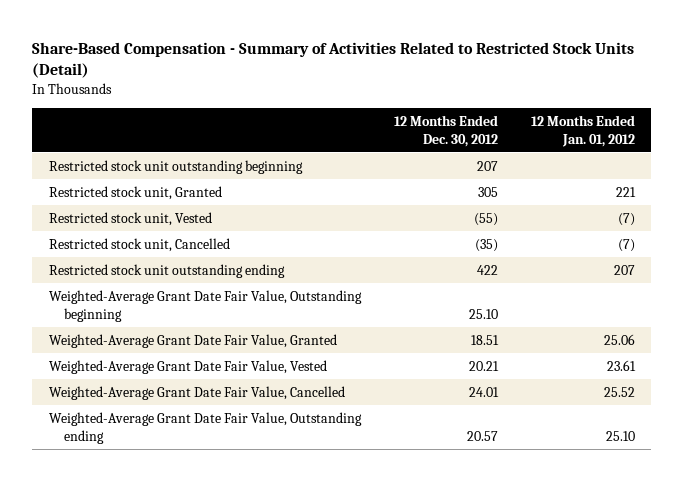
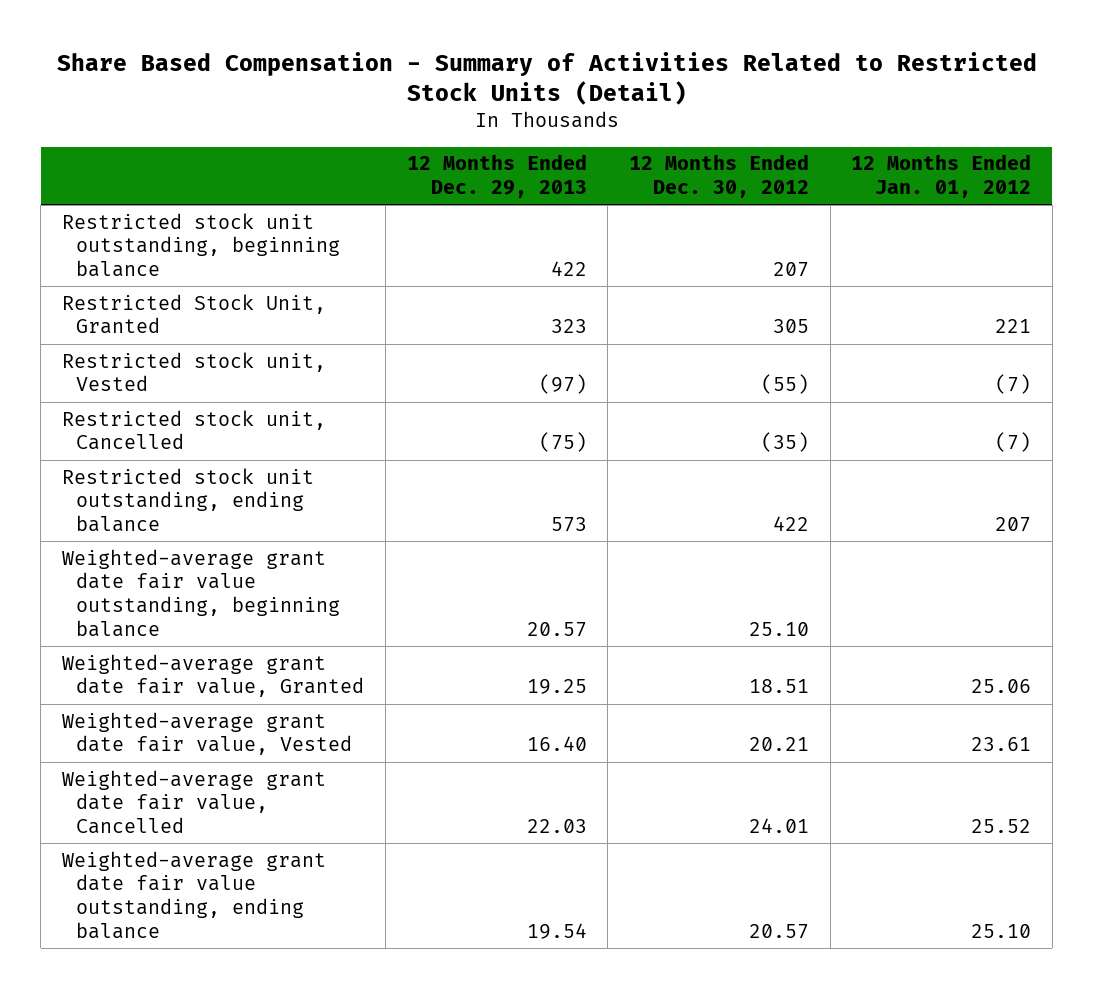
- Share-Based Compensation - Summary of Activities Related to Restricted Stock Units (Detail)
+ Share Based Compensation - Summary of Activities Related to Restricted Stock Units (Detail)
- | 12 Months Ended Dec. 30, 2012 | 12 Months Ended Jan. 01, 2012
+ | 12 Months Ended Dec. 29, 2013 | 12 Months Ended Dec. 30, 2012 | 12 Months Ended Jan. 01, 2012
- Restricted stock unit outstanding beginning | 207 |
- Restricted stock unit, Granted | 305 | 221
+ Restricted stock unit outstanding, beginning balance | 422 | 207 |
+ Restricted Stock Unit, Granted | 323 | 305 | 221
- Restricted stock unit outstanding ending | 422 | 207
- Weighted-Average Grant Date Fair Value, Outstanding beginning | 25.10 |
- Weighted-Average Grant Date Fair Value, Granted | 18.51 | 25.06
- Weighted-Average Grant Date Fair Value, Vested | 20.21 | 23.61
- Weighted-Average Grant Date Fair Value, Cancelled | 24.01 | 25.52
- Weighted-Average Grant Date Fair Value, Outstanding ending | 20.57 | 25.10
+ Restricted stock unit outstanding, ending balance | 573 | 422 | 207
+ Weighted-average grant date fair value outstanding, beginning balance | 20.57 | 25.10 |
+ Weighted-average grant date fair value, Granted | 19.25 | 18.51 | 25.06
+ Weighted-average grant date fair value, Vested | 16.40 | 20.21 | 23.61
+ Weighted-average grant date fair value, Cancelled | 22.03 | 24.01 | 25.52
+ Weighted-average grant date fair value outstanding, ending balance | 19.54 | 20.57 | 25.10

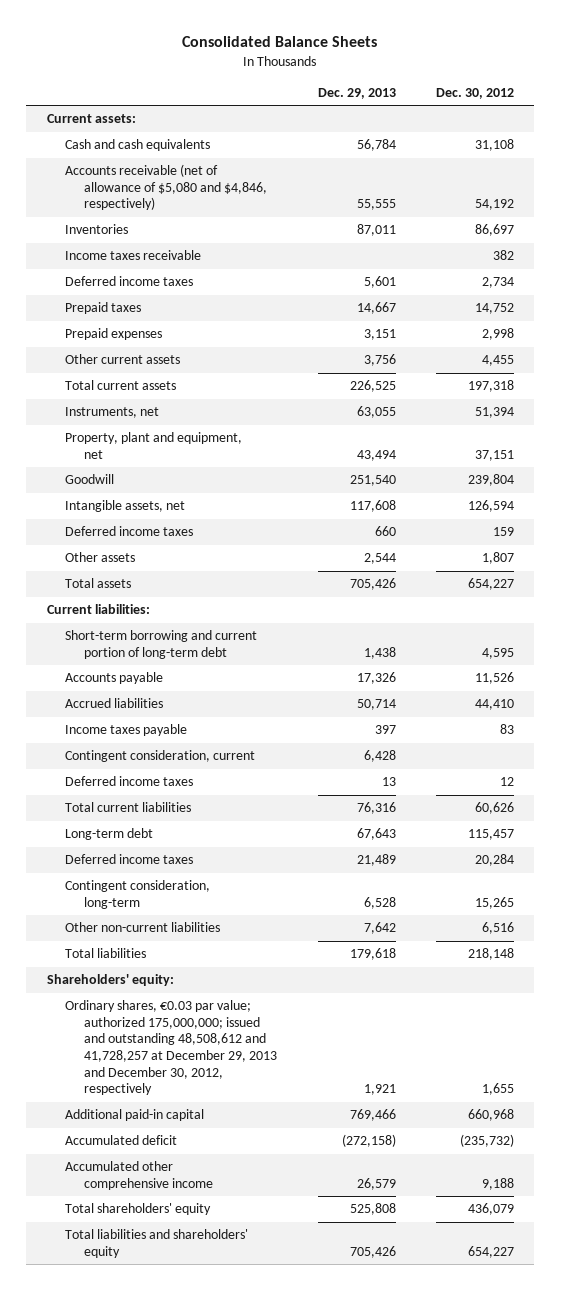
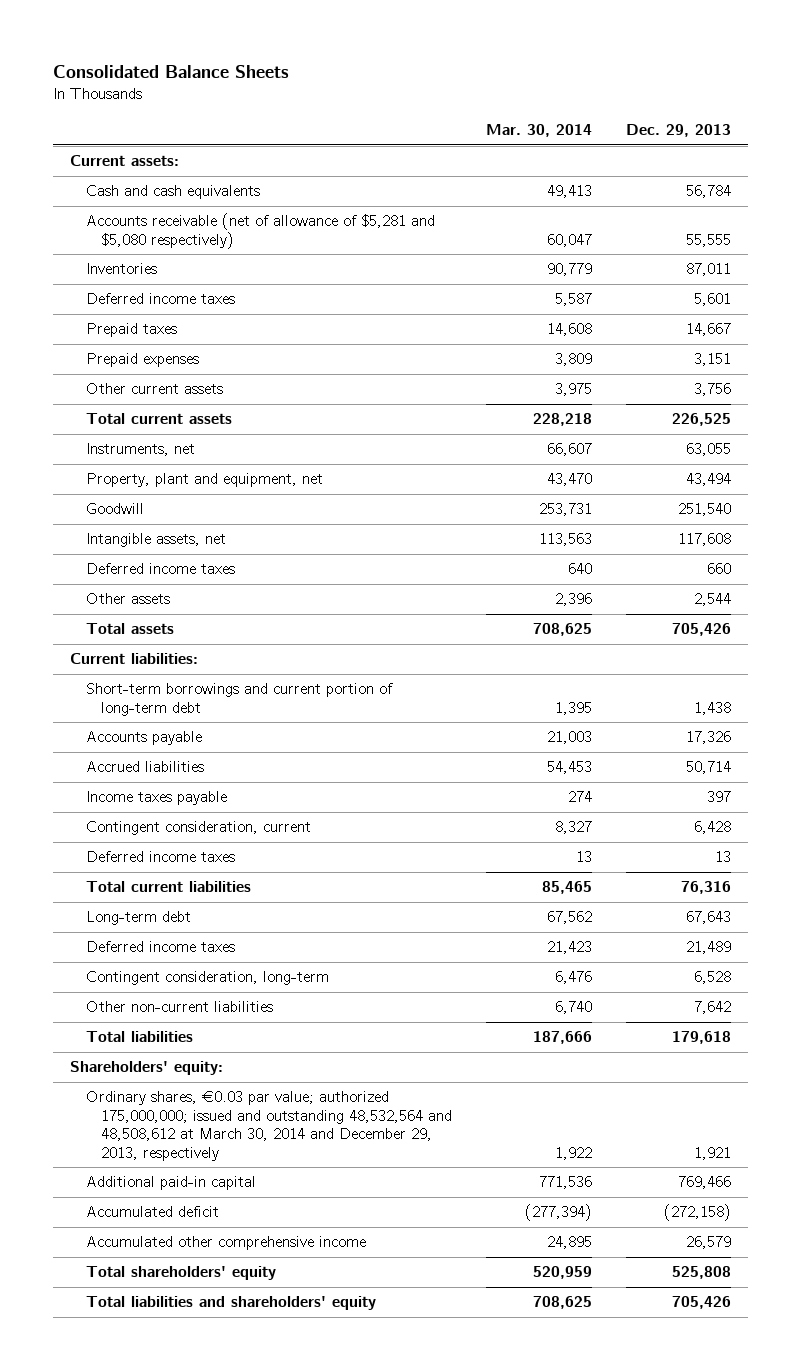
- | Dec. 29, 2013 | Dec. 30, 2012
+ | Mar. 30, 2014 | Dec. 29, 2013
- Accounts receivable (net of allowance of $5,080 and $4,846, respectively) | 55,555 | 54,192
+ Accounts receivable (net of allowance of $5,281 and $5,080 respectively) | 60,047 | 55,555
- Income taxes receivable | | 382
- Short-term borrowing and current portion of long-term debt | 1,438 | 4,595
+ Short-term borrowings and current portion of long-term debt | 1,395 | 1,438
- Ordinary shares, €0.03 par value; authorized 175,000,000; issued and outstanding 48,508,612 and 41,728,257 at December 29, 2013 and December 30, 2012, respectively | 1,921 | 1,655
+ Ordinary shares, €0.03 par value; authorized 175,000,000; issued and outstanding 48,532,564 and 48,508,612 at March 30, 2014 and December 29, 2013, respectively | 1,922 | 1,921

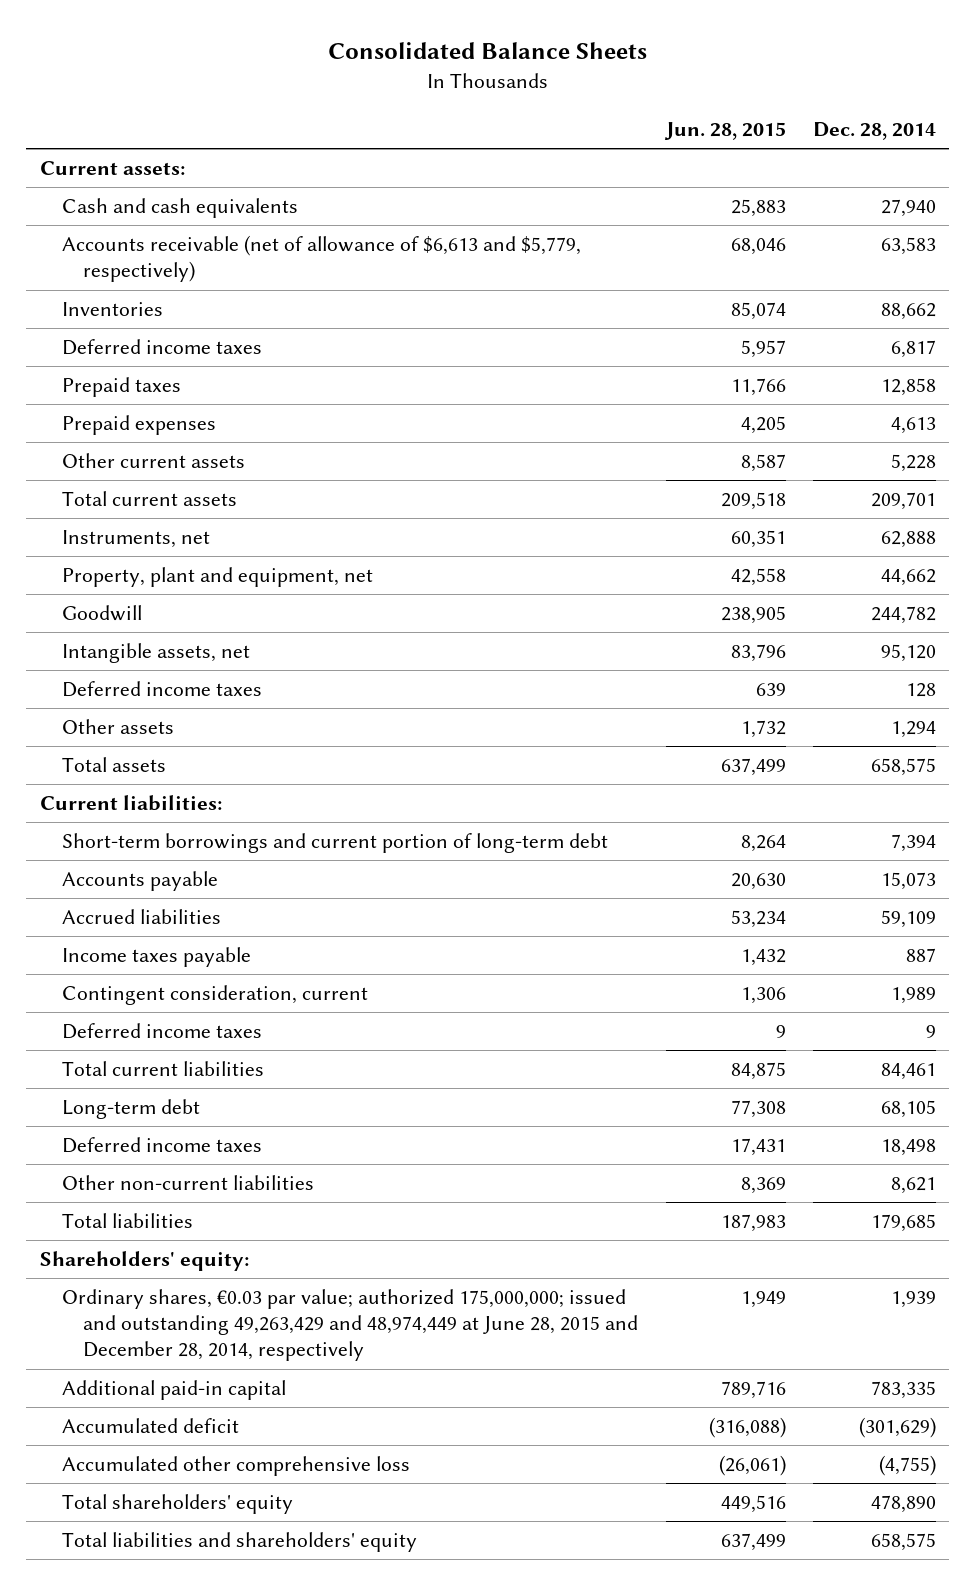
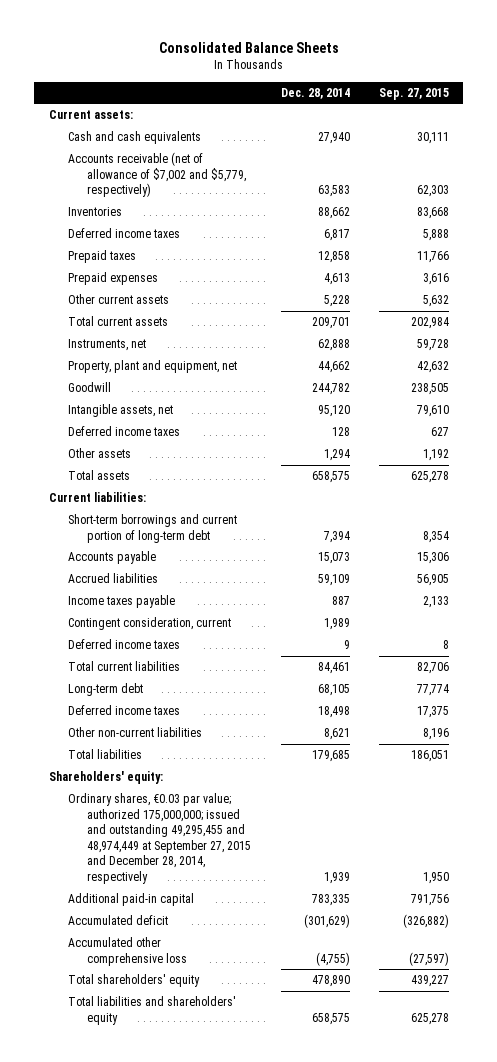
- | Jun. 28, 2015 | Dec. 28, 2014
+ | Dec. 28, 2014 | Sep. 27, 2015
- Accounts receivable (net of allowance of $6,613 and $5,779, respectively) | 68,046 | 63,583
+ Accounts receivable (net of allowance of $7,002 and $5,779, respectively) | 63,583 | 62,303
- Ordinary shares, €0.03 par value; authorized 175,000,000; issued and outstanding 49,263,429 and 48,974,449 at June 28, 2015 and December 28, 2014, respectively | 1,949 | 1,939
+ Ordinary shares, €0.03 par value; authorized 175,000,000; issued and outstanding 49,295,455 and 48,974,449 at September 27, 2015 and December 28, 2014, respectively | 1,939 | 1,950

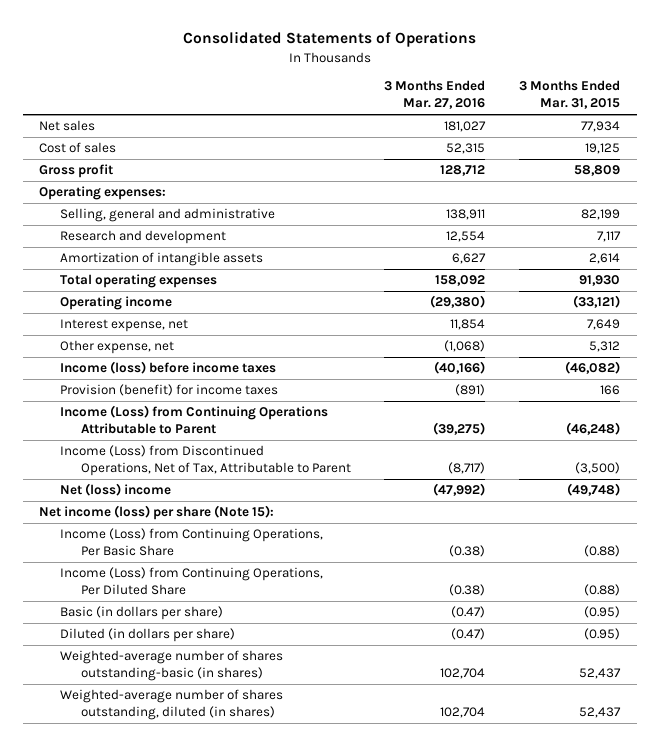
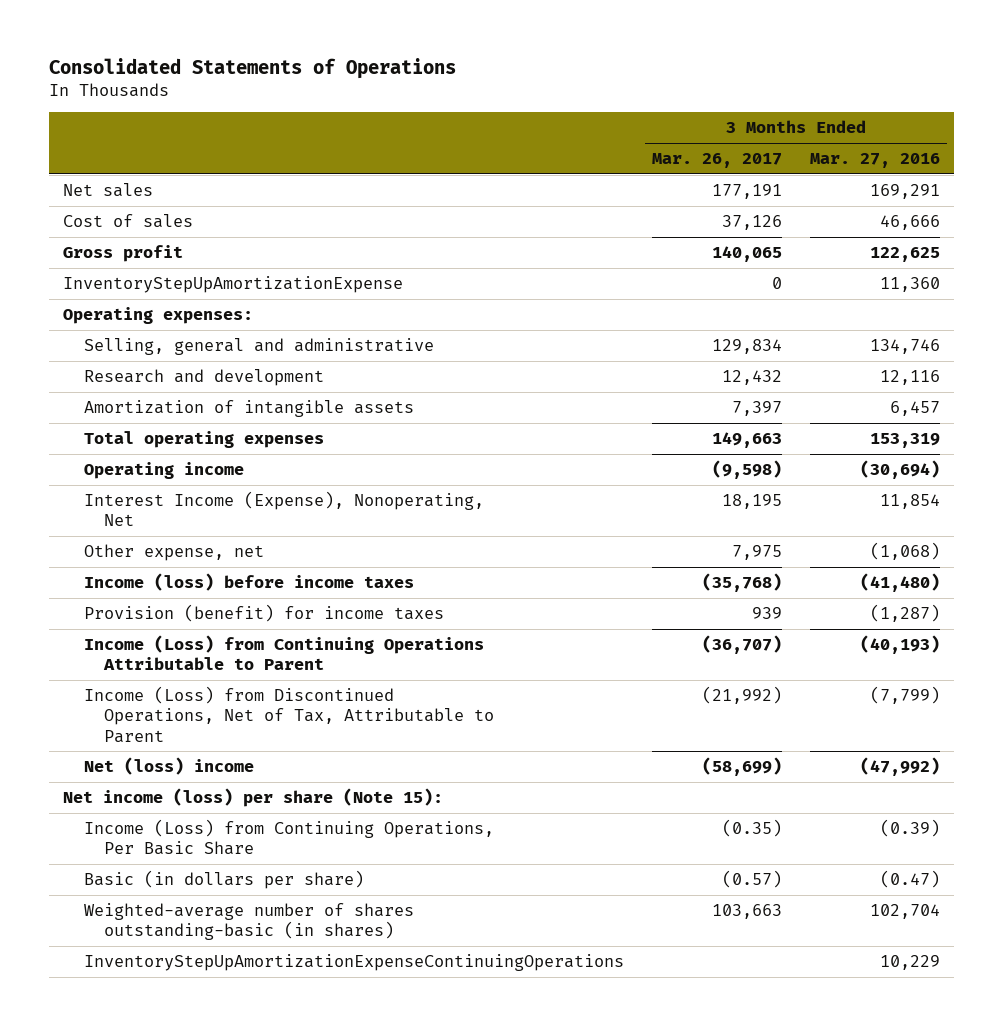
- | 3 Months Ended Mar. 27, 2016 | 3 Months Ended Mar. 31, 2015
+ | 3 Months Ended Mar. 26, 2017 | 3 Months Ended Mar. 27, 2016
- Net sales | 181,027 | 77,934
- Cost of sales | 52,315 | 19,125
- Gross profit | 128,712 | 58,809
+ Net sales | 177,191 | 169,291
+ Cost of sales | 37,126 | 46,666
+ Gross profit | 140,065 | 122,625
+ InventoryStepUpAmortizationExpense | 0 | 11,360
- Selling, general and administrative | 138,911 | 82,199
- Research and development | 12,554 | 7,117
- Amortization of intangible assets | 6,627 | 2,614
- Total operating expenses | 158,092 | 91,930
- Operating income | (29,380) | (33,121)
- Interest expense, net | 11,854 | 7,649
+ Selling, general and administrative | 129,834 | 134,746
+ Research and development | 12,432 | 12,116
+ Amortization of intangible assets | 7,397 | 6,457
+ Total operating expenses | 149,663 | 153,319
+ Operating income | (9,598) | (30,694)
+ Interest Income (Expense), Nonoperating, Net | 18,195 | 11,854
- Income (loss) before income taxes | (40,166) | (46,082)
- Provision (benefit) for income taxes | (891) | 166
- Income (Loss) from Continuing Operations Attributable to Parent | (39,275) | (46,248)
- Income (Loss) from Discontinued Operations, Net of Tax, Attributable to Parent | (8,717) | (3,500)
+ Income (loss) before income taxes | (35,768) | (41,480)
+ Provision (benefit) for income taxes | 939 | (1,287)
+ Income (Loss) from Continuing Operations Attributable to Parent | (36,707) | (40,193)
+ Income (Loss) from Discontinued Operations, Net of Tax, Attributable to Parent | (21,992) | (7,799)
- Income (Loss) from Continuing Operations, Per Basic Share | (0.38) | (0.88)
- Income (Loss) from Continuing Operations, Per Diluted Share | (0.38) | (0.88)
+ Income (Loss) from Continuing Operations, Per Basic Share | (0.35) | (0.39)
- Diluted (in dollars per share) | (0.47) | (0.95)
- Weighted-average number of shares outstanding, diluted (in shares) | 102,704 | 52,437
+ InventoryStepUpAmortizationExpenseContinuingOperations | | 10,229

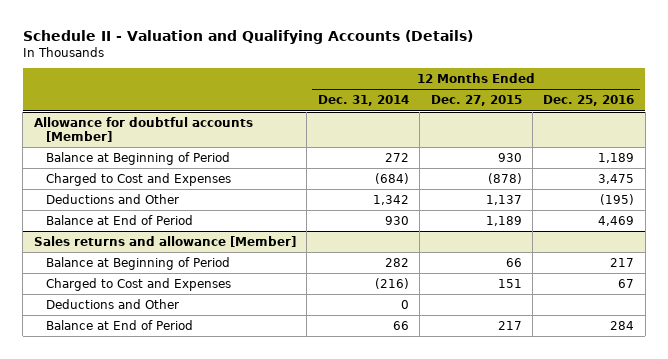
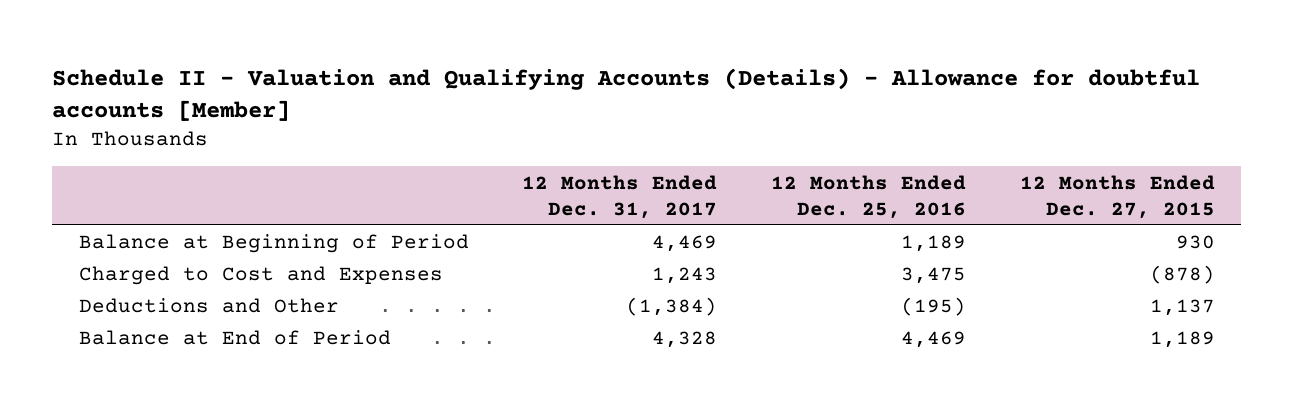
- Schedule II - Valuation and Qualifying Accounts (Details)
+ Schedule II - Valuation and Qualifying Accounts (Details) - Allowance for doubtful accounts [Member]
- | 12 Months Ended Dec. 31, 2014 | 12 Months Ended Dec. 27, 2015 | 12 Months Ended Dec. 25, 2016
+ | 12 Months Ended Dec. 31, 2017 | 12 Months Ended Dec. 25, 2016 | 12 Months Ended Dec. 27, 2015
- Allowance for doubtful accounts [Member]
- Sales returns and allowance [Member]
- Balance at Beginning of Period | 282 | 66 | 217
- Charged to Cost and Expenses | (216) | 151 | 67
- Deductions and Other | 0 | |
- Balance at End of Period | 66 | 217 | 284

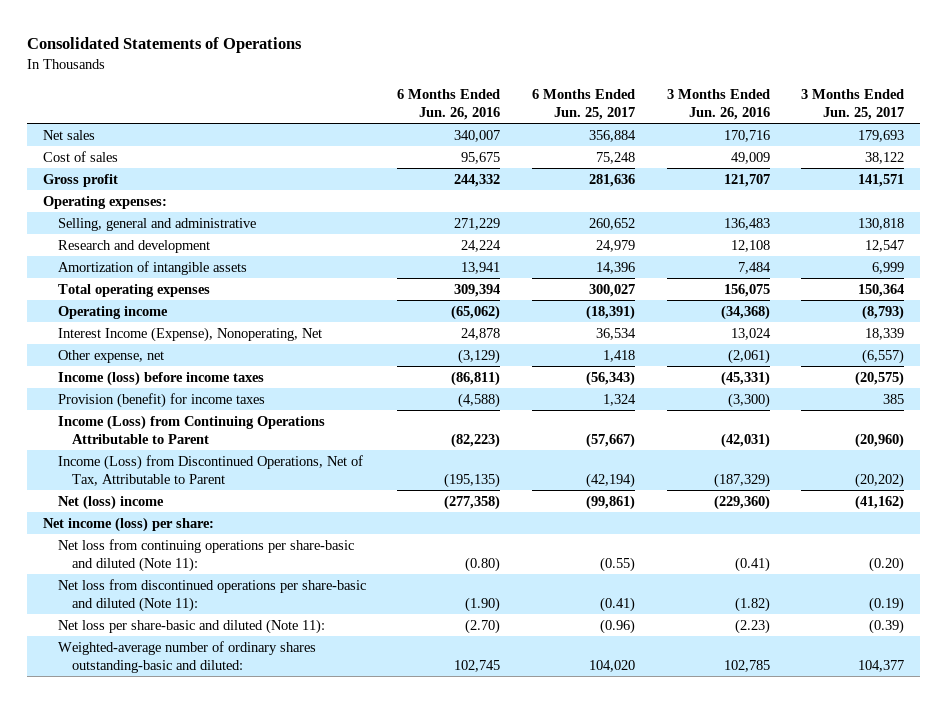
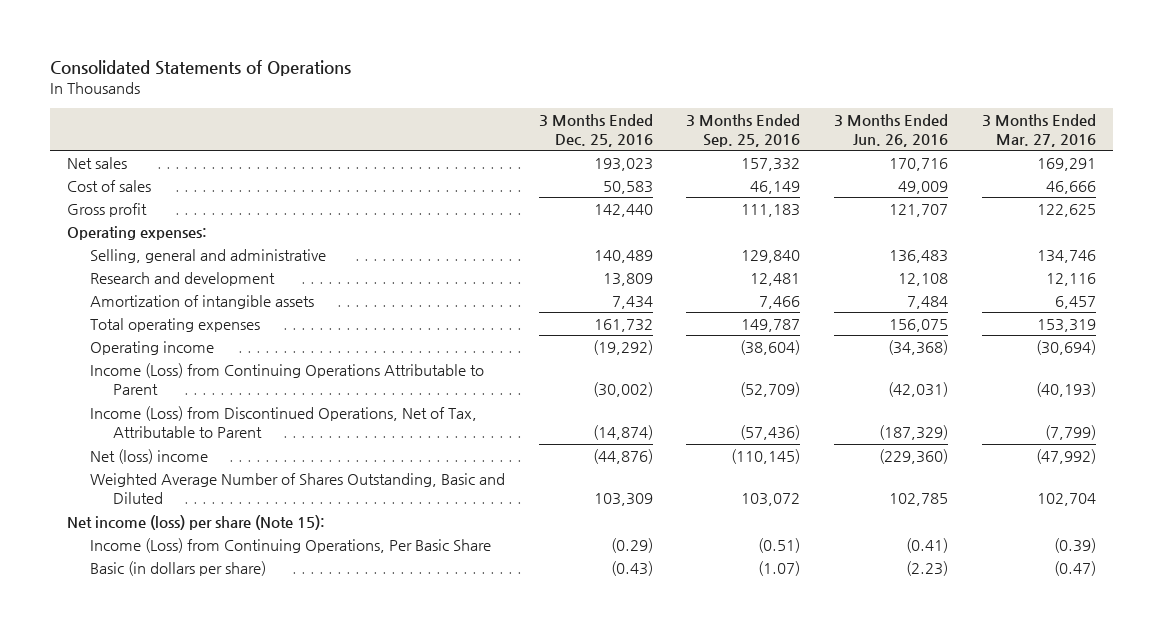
- | 6 Months Ended Jun. 26, 2016 | 6 Months Ended Jun. 25, 2017 | 3 Months Ended Jun. 26, 2016 | 3 Months Ended Jun. 25, 2017
+ | 3 Months Ended Dec. 25, 2016 | 3 Months Ended Sep. 25, 2016 | 3 Months Ended Jun. 26, 2016 | 3 Months Ended Mar. 27, 2016
- Interest Income (Expense), Nonoperating, Net | 24,878 | 36,534 | 13,024 | 18,339
- Other expense, net | (3,129) | 1,418 | (2,061) | (6,557)
- Income (loss) before income taxes | (86,811) | (56,343) | (45,331) | (20,575)
- Provision (benefit) for income taxes | (4,588) | 1,324 | (3,300) | 385
- Net income (loss) per share:
- Net loss from continuing operations per share-basic and diluted (Note 11): | (0.80) | (0.55) | (0.41) | (0.20)
- Net loss from discontinued operations per share-basic and diluted (Note 11): | (1.90) | (0.41) | (1.82) | (0.19)
- Net loss per share-basic and diluted (Note 11): | (2.70) | (0.96) | (2.23) | (0.39)
- Weighted-average number of ordinary shares outstanding-basic and diluted: | 102,745 | 104,020 | 102,785 | 104,377
+ Weighted Average Number of Shares Outstanding, Basic and Diluted | 103,309 | 103,072 | 102,785 | 102,704
+ Net income (loss) per share (Note 15):
+ Income (Loss) from Continuing Operations, Per Basic Share | (0.29) | (0.51) | (0.41) | (0.39)
+ Basic (in dollars per share) | (0.43) | (1.07) | (2.23) | (0.47)

